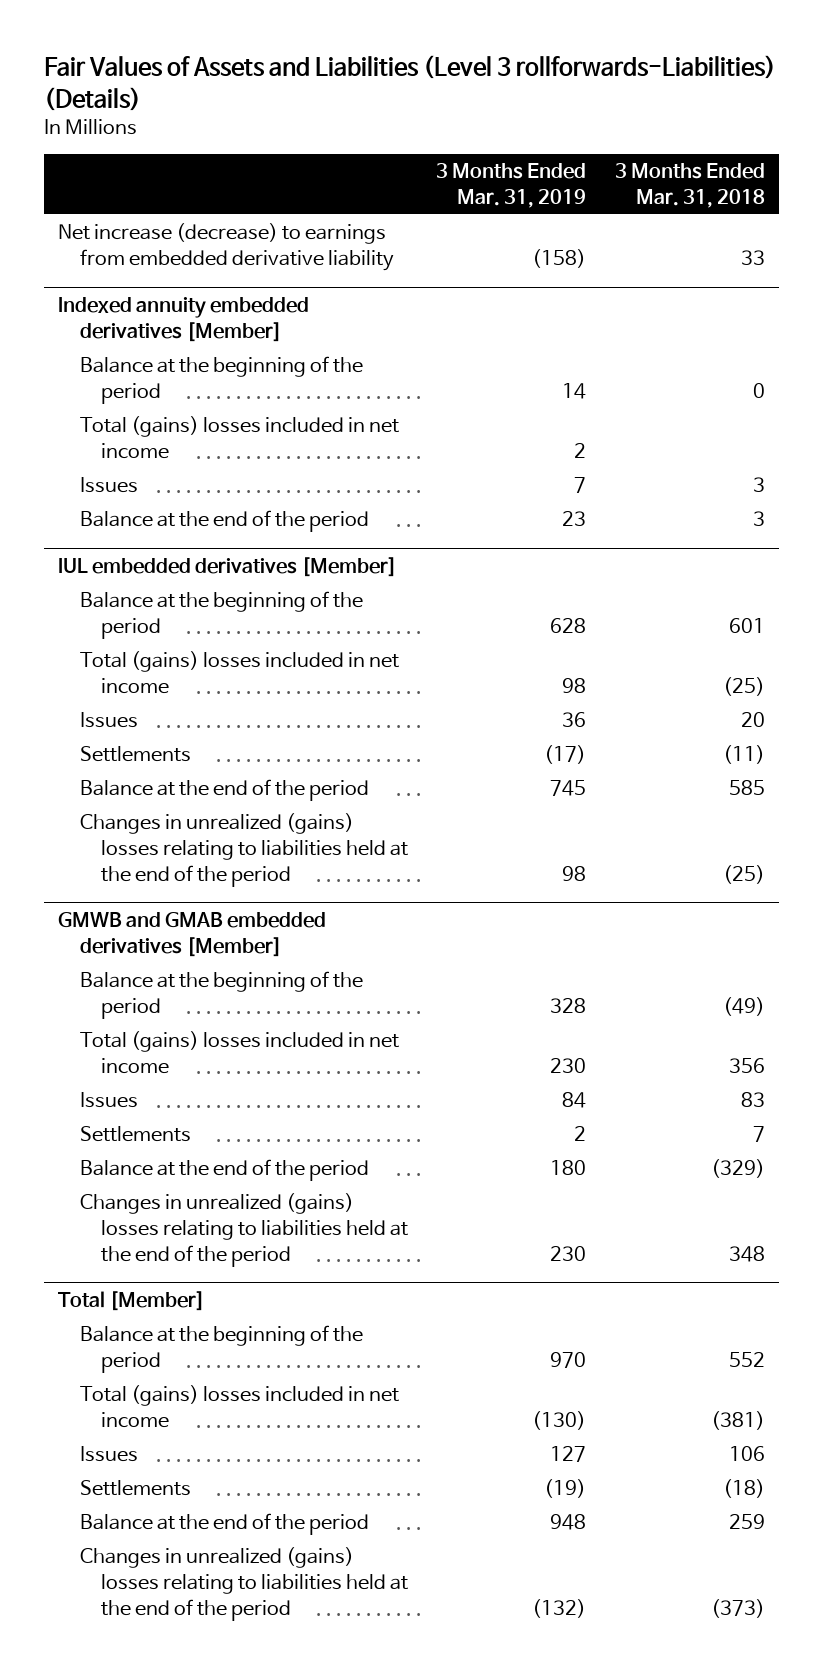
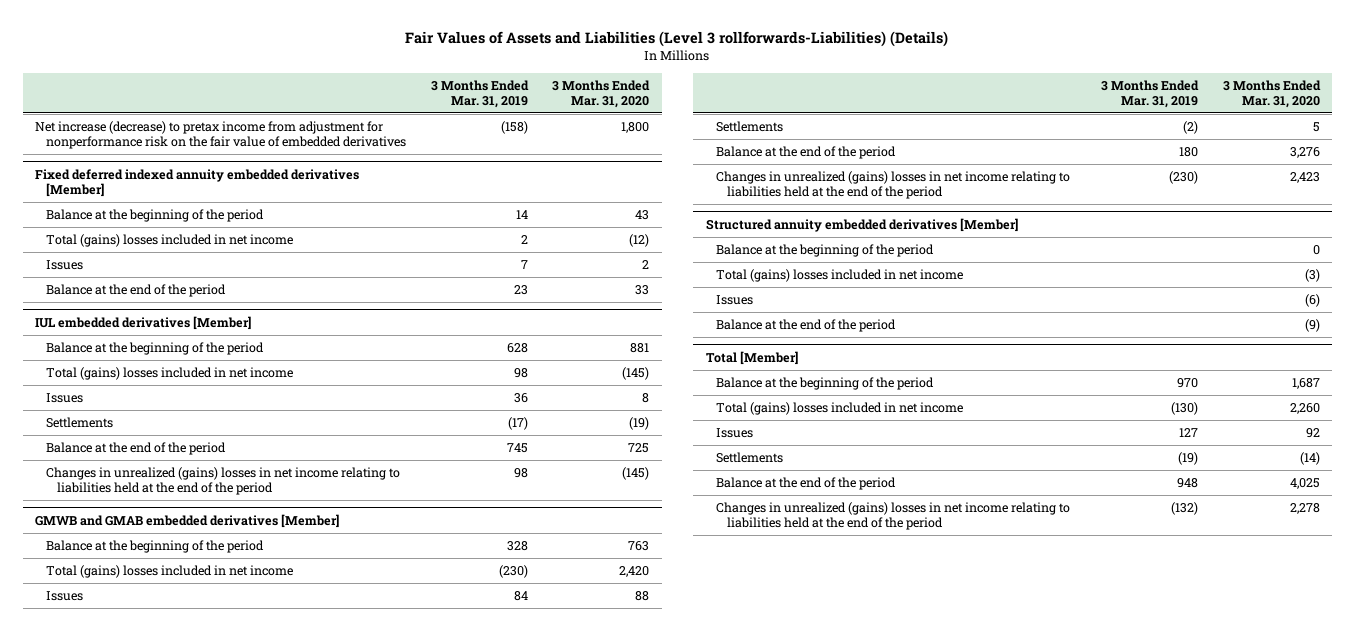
- | 3 Months Ended Mar. 31, 2019 | 3 Months Ended Mar. 31, 2018
+ | 3 Months Ended Mar. 31, 2019 | 3 Months Ended Mar. 31, 2020
- Net increase (decrease) to earnings from embedded derivative liability | (158) | 33
- Indexed annuity embedded derivatives [Member]
+ Net increase (decrease) to pretax income from adjustment for nonperformance risk on the fair value of embedded derivatives | (158) | 1,800
+ Fixed deferred indexed annuity embedded derivatives [Member]
@ IUL embedded derivatives [Member]
- Changes in unrealized (gains) losses relating to liabilities held at the end of the period | 98 | (25)
+ Changes in unrealized (gains) losses in net income relating to liabilities held at the end of the period | 98 | (145)
@ GMWB and GMAB embedded derivatives [Member]
- Total (gains) losses included in net income | 230 | 356
+ Total (gains) losses included in net income | (230) | 2,420
- Settlements | 2 | 7
+ Settlements | (2) | 5
- Changes in unrealized (gains) losses relating to liabilities held at the end of the period | 230 | 348
+ Changes in unrealized (gains) losses in net income relating to liabilities held at the end of the period | (230) | 2,423
+ Structured annuity embedded derivatives [Member]
+ Balance at the beginning of the period | | 0
+ Total (gains) losses included in net income | | (3)
+ Issues | | (6)
+ Balance at the end of the period | | (9)
@ Total [Member]
- Changes in unrealized (gains) losses relating to liabilities held at the end of the period | (132) | (373)
+ Changes in unrealized (gains) losses in net income relating to liabilities held at the end of the period | (132) | 2,278

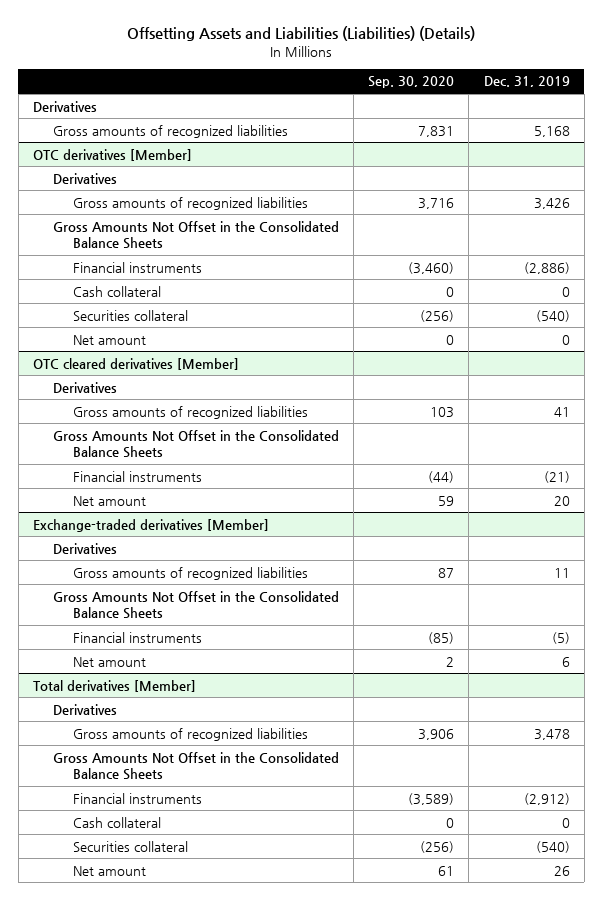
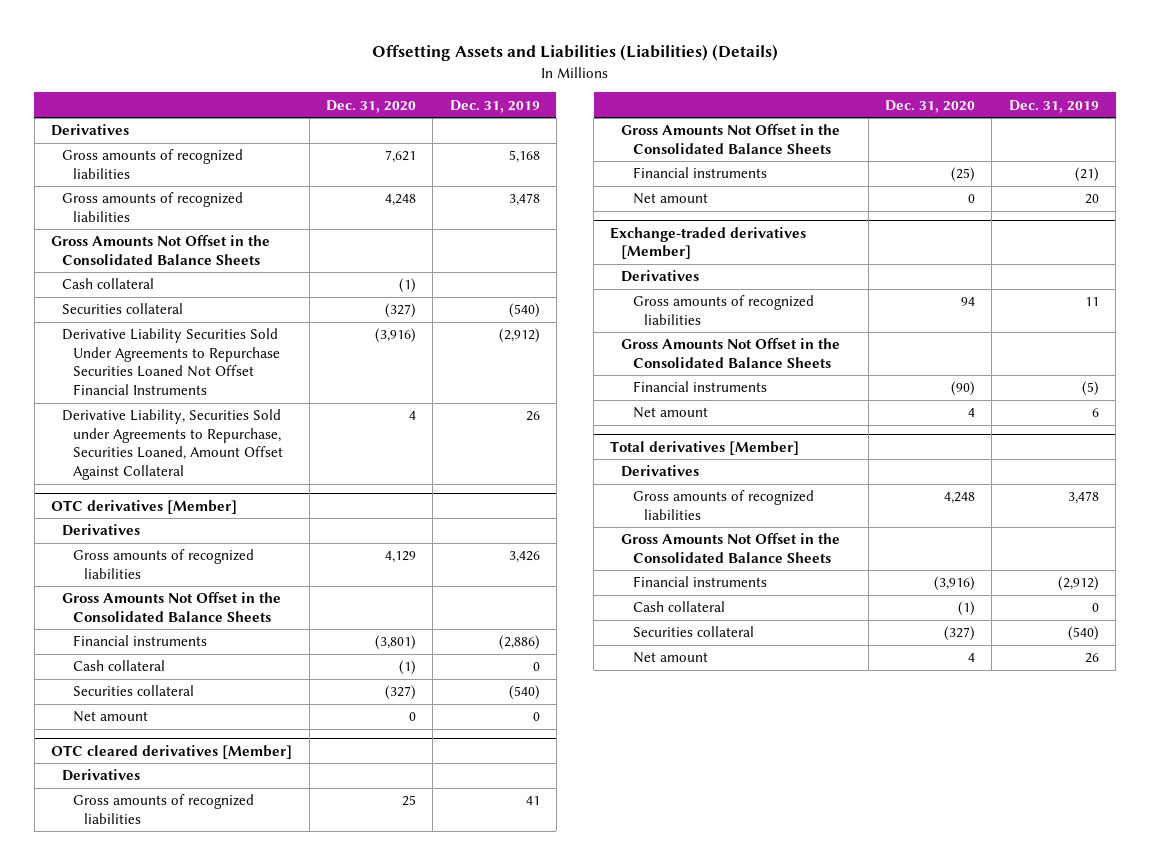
- | Sep. 30, 2020 | Dec. 31, 2019
+ | Dec. 31, 2020 | Dec. 31, 2019
+ Gross amounts of recognized liabilities | 4,248 | 3,478
+ Gross Amounts Not Offset in the Consolidated Balance Sheets
+ Cash collateral | (1) |
+ Securities collateral | (327) | (540)
+ Derivative Liability Securities Sold Under Agreements to Repurchase Securities Loaned Not Offset Financial Instruments | (3,916) | (2,912)
+ Derivative Liability, Securities Sold under Agreements to Repurchase, Securities Loaned, Amount Offset Against Collateral | 4 | 26

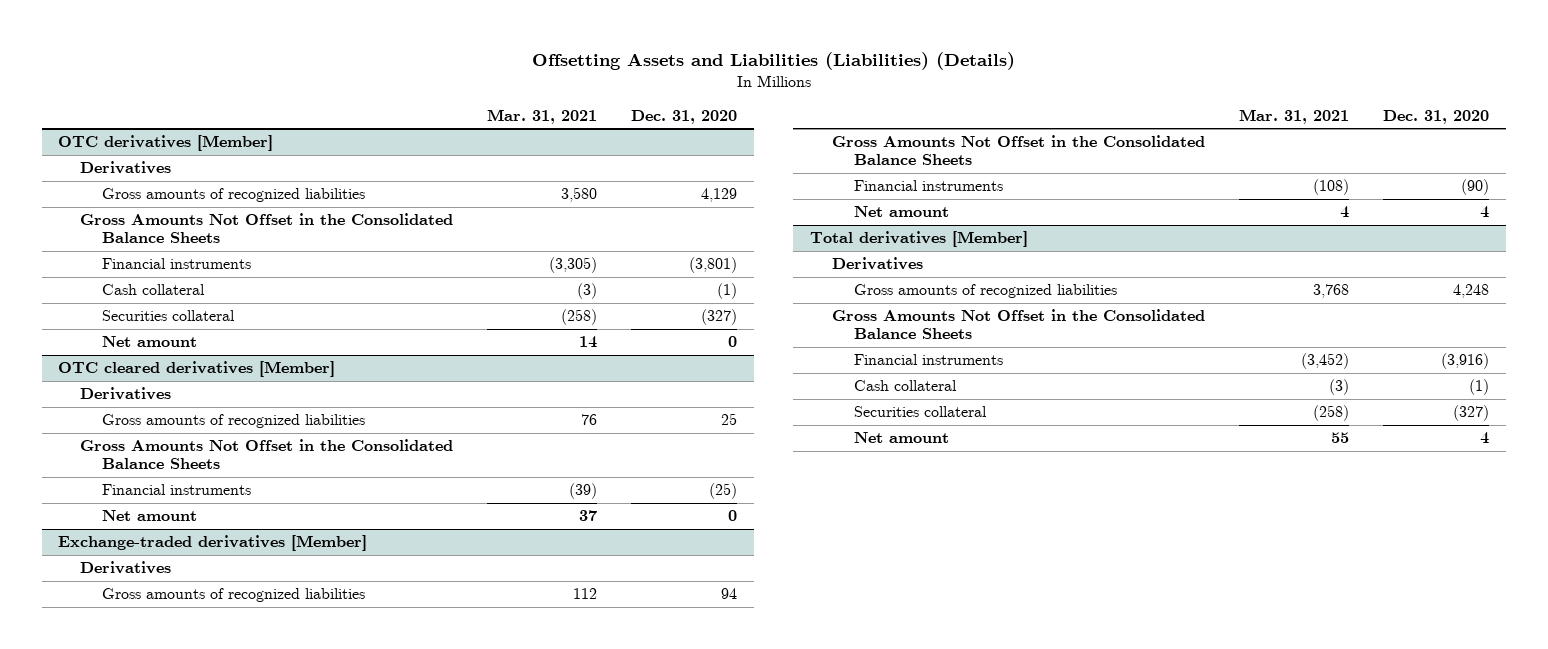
- | Dec. 31, 2020 | Dec. 31, 2019
+ | Mar. 31, 2021 | Dec. 31, 2020
- Derivatives
- Gross amounts of recognized liabilities | 7,621 | 5,168
- Gross amounts of recognized liabilities | 4,248 | 3,478
- Gross Amounts Not Offset in the Consolidated Balance Sheets
- Cash collateral | (1) |
- Securities collateral | (327) | (540)
- Derivative Liability Securities Sold Under Agreements to Repurchase Securities Loaned Not Offset Financial Instruments | (3,916) | (2,912)
- Derivative Liability, Securities Sold under Agreements to Repurchase, Securities Loaned, Amount Offset Against Collateral | 4 | 26

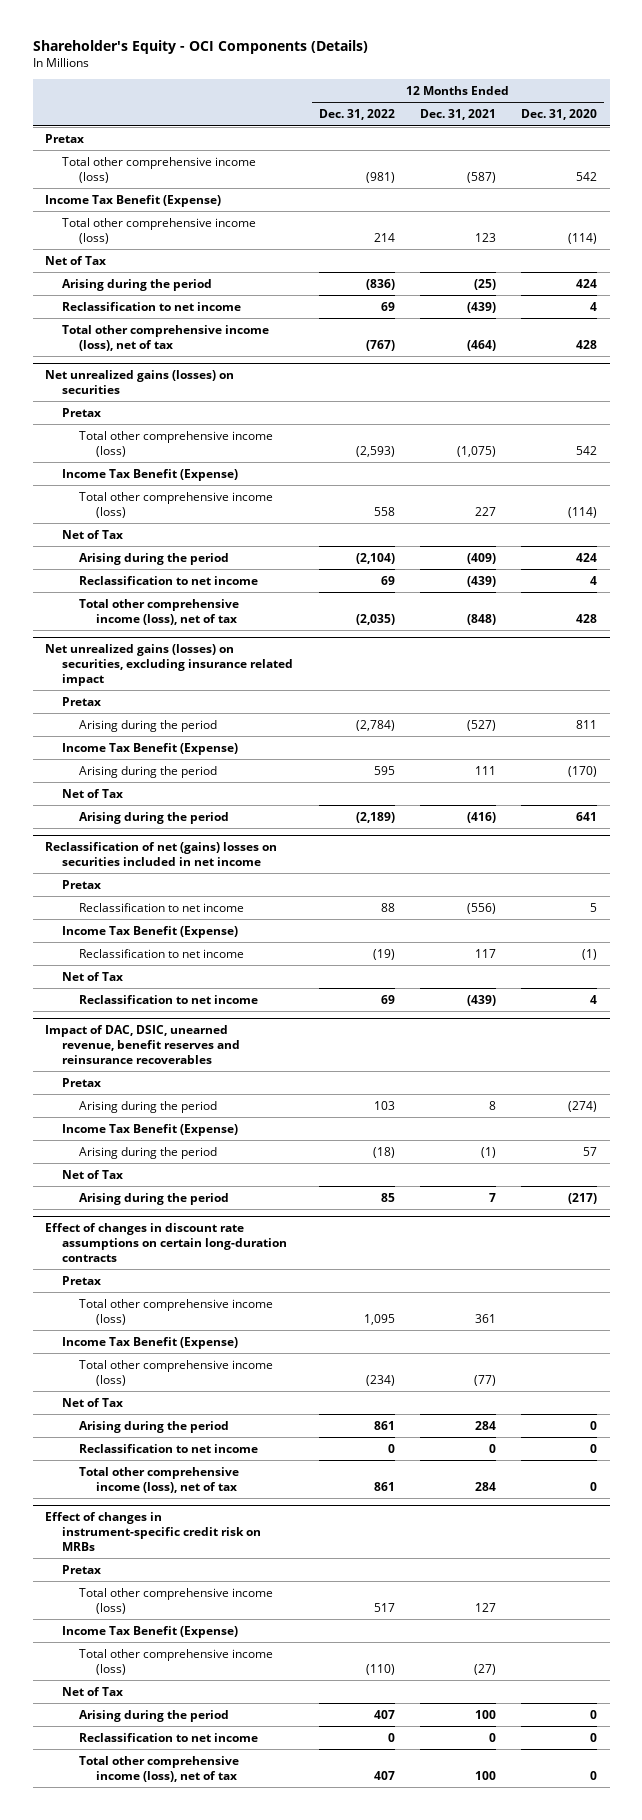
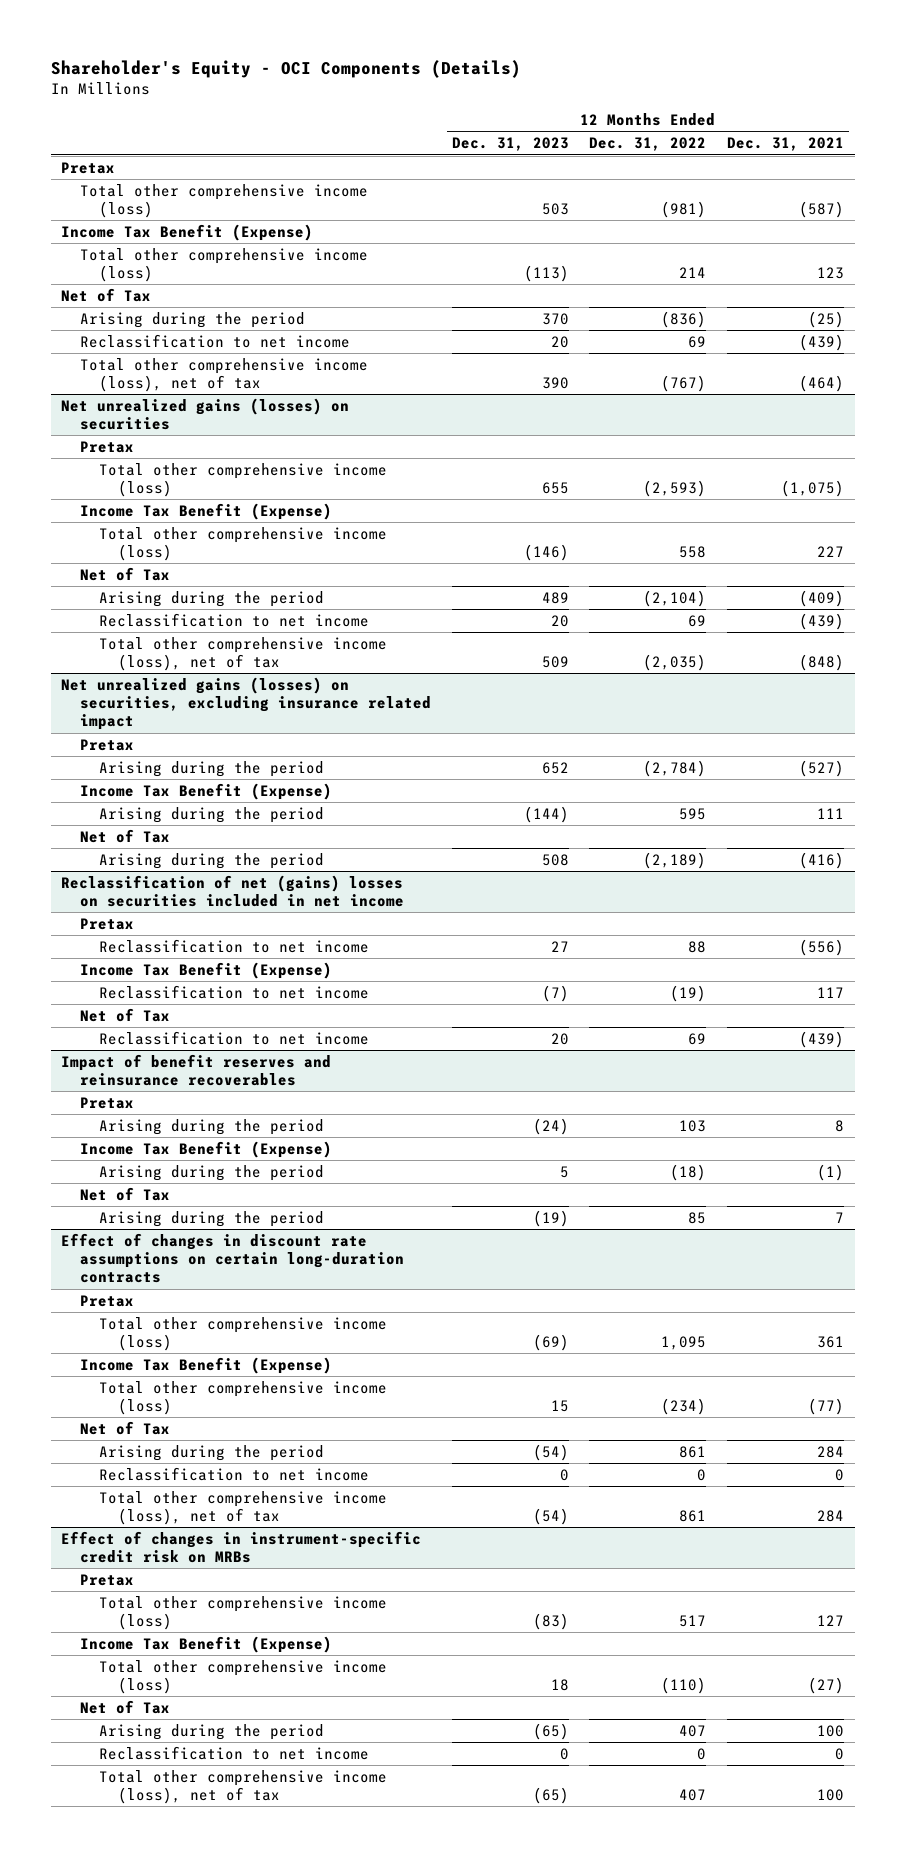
- | 12 Months Ended Dec. 31, 2022 | 12 Months Ended Dec. 31, 2021 | 12 Months Ended Dec. 31, 2020
+ | 12 Months Ended Dec. 31, 2023 | 12 Months Ended Dec. 31, 2022 | 12 Months Ended Dec. 31, 2021
- Impact of DAC, DSIC, unearned revenue, benefit reserves and reinsurance recoverables
+ Impact of benefit reserves and reinsurance recoverables

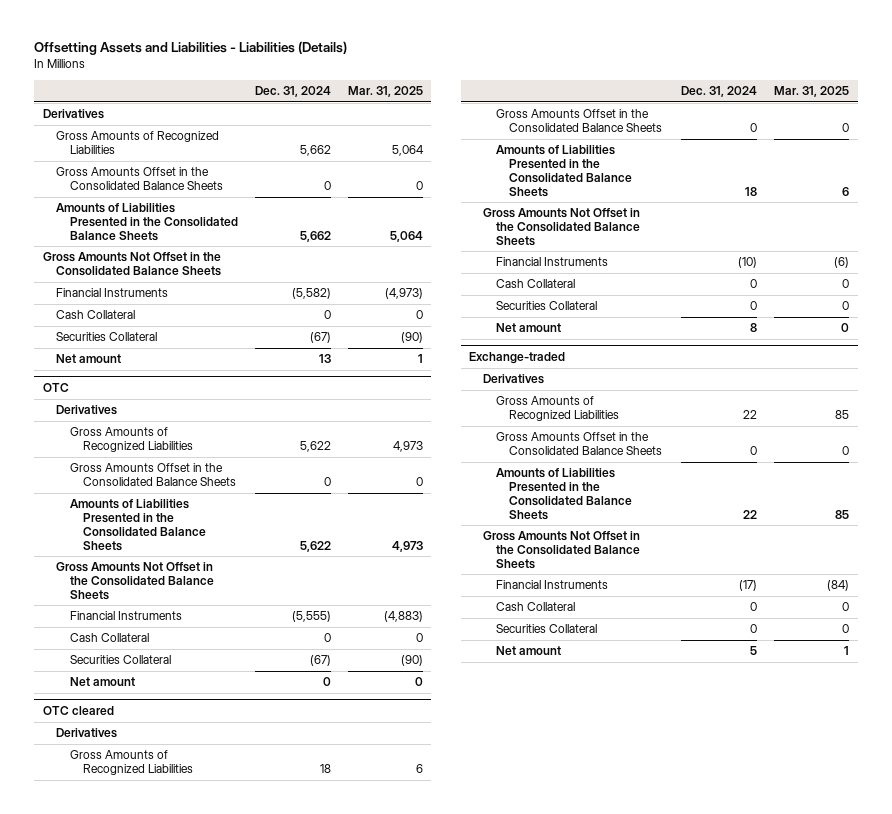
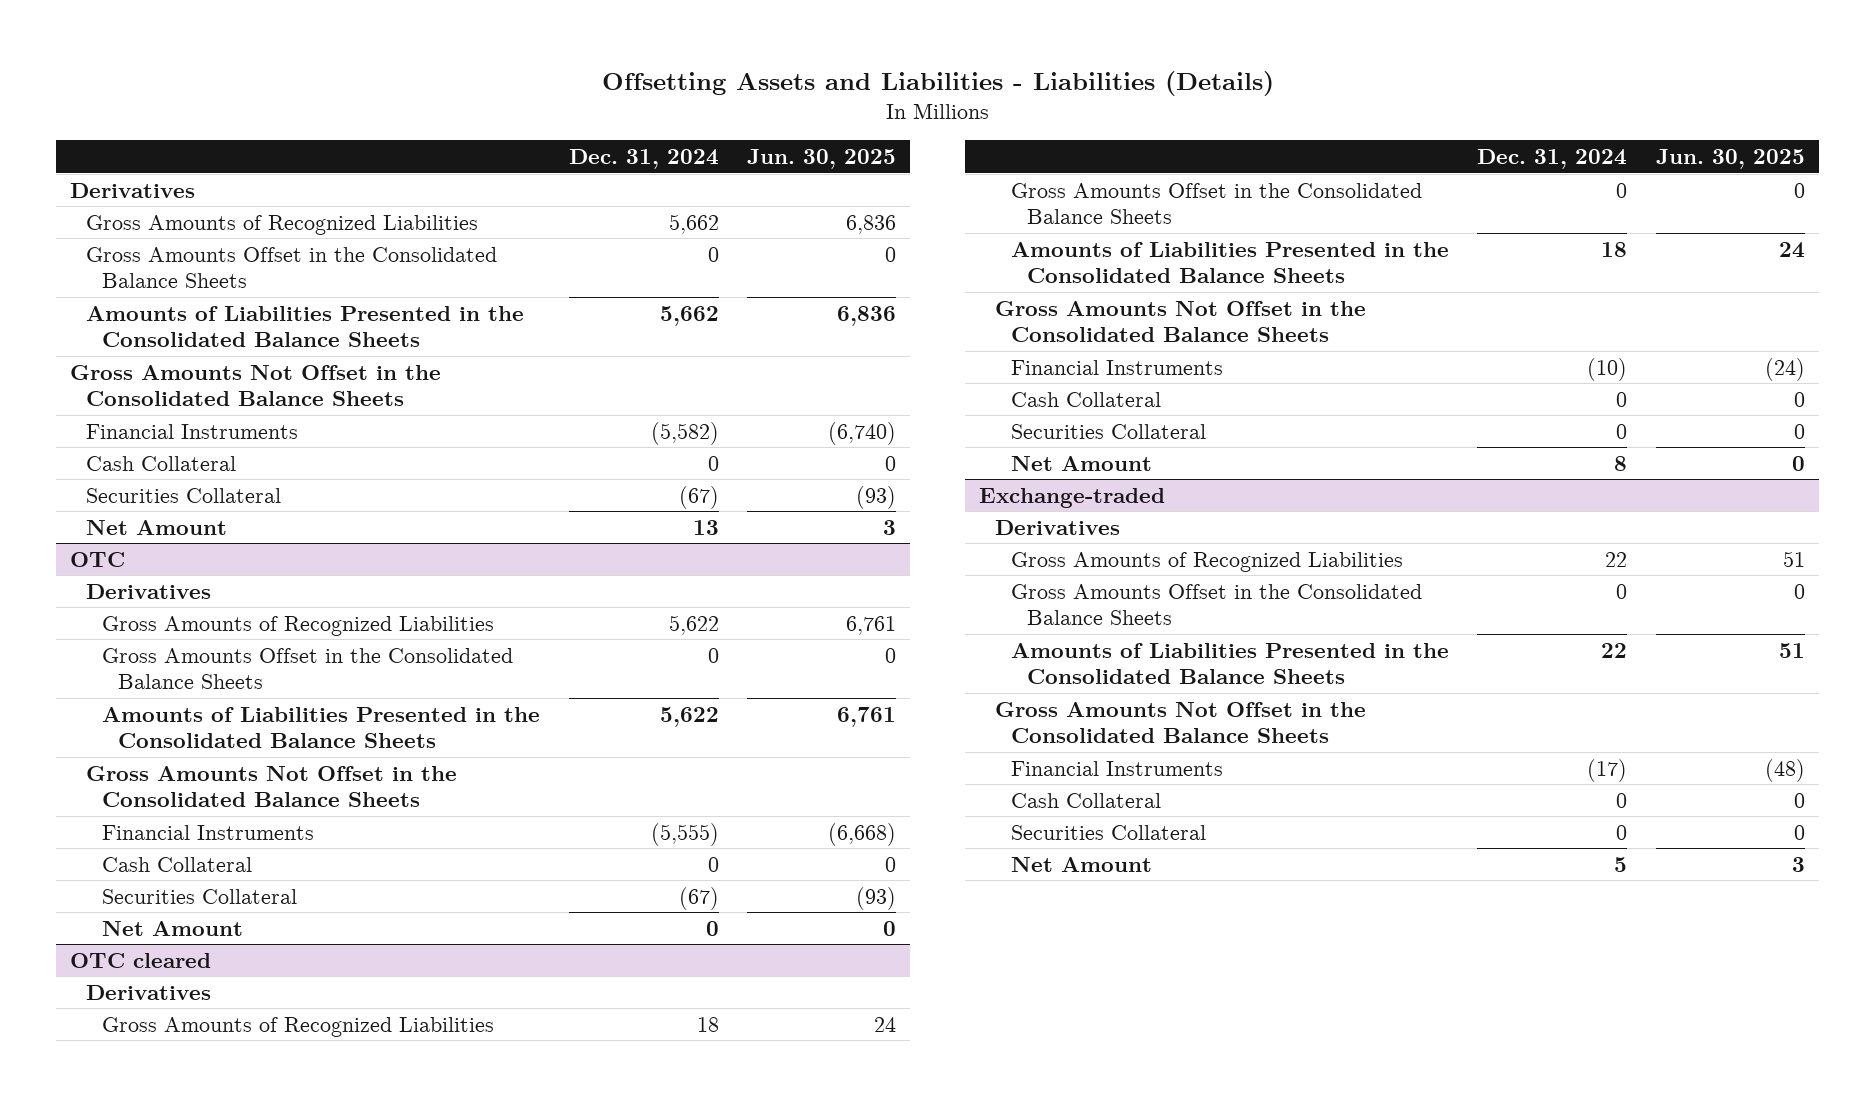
- | Dec. 31, 2024 | Mar. 31, 2025
+ | Dec. 31, 2024 | Jun. 30, 2025
- Net amount | 13 | 1
+ Net Amount | 13 | 3
@ OTC
- Net amount | 0 | 0
+ Net Amount | 0 | 0
@ OTC cleared
- Net amount | 8 | 0
+ Net Amount | 8 | 0
@ Exchange-traded
- Net amount | 5 | 1
+ Net Amount | 5 | 3

